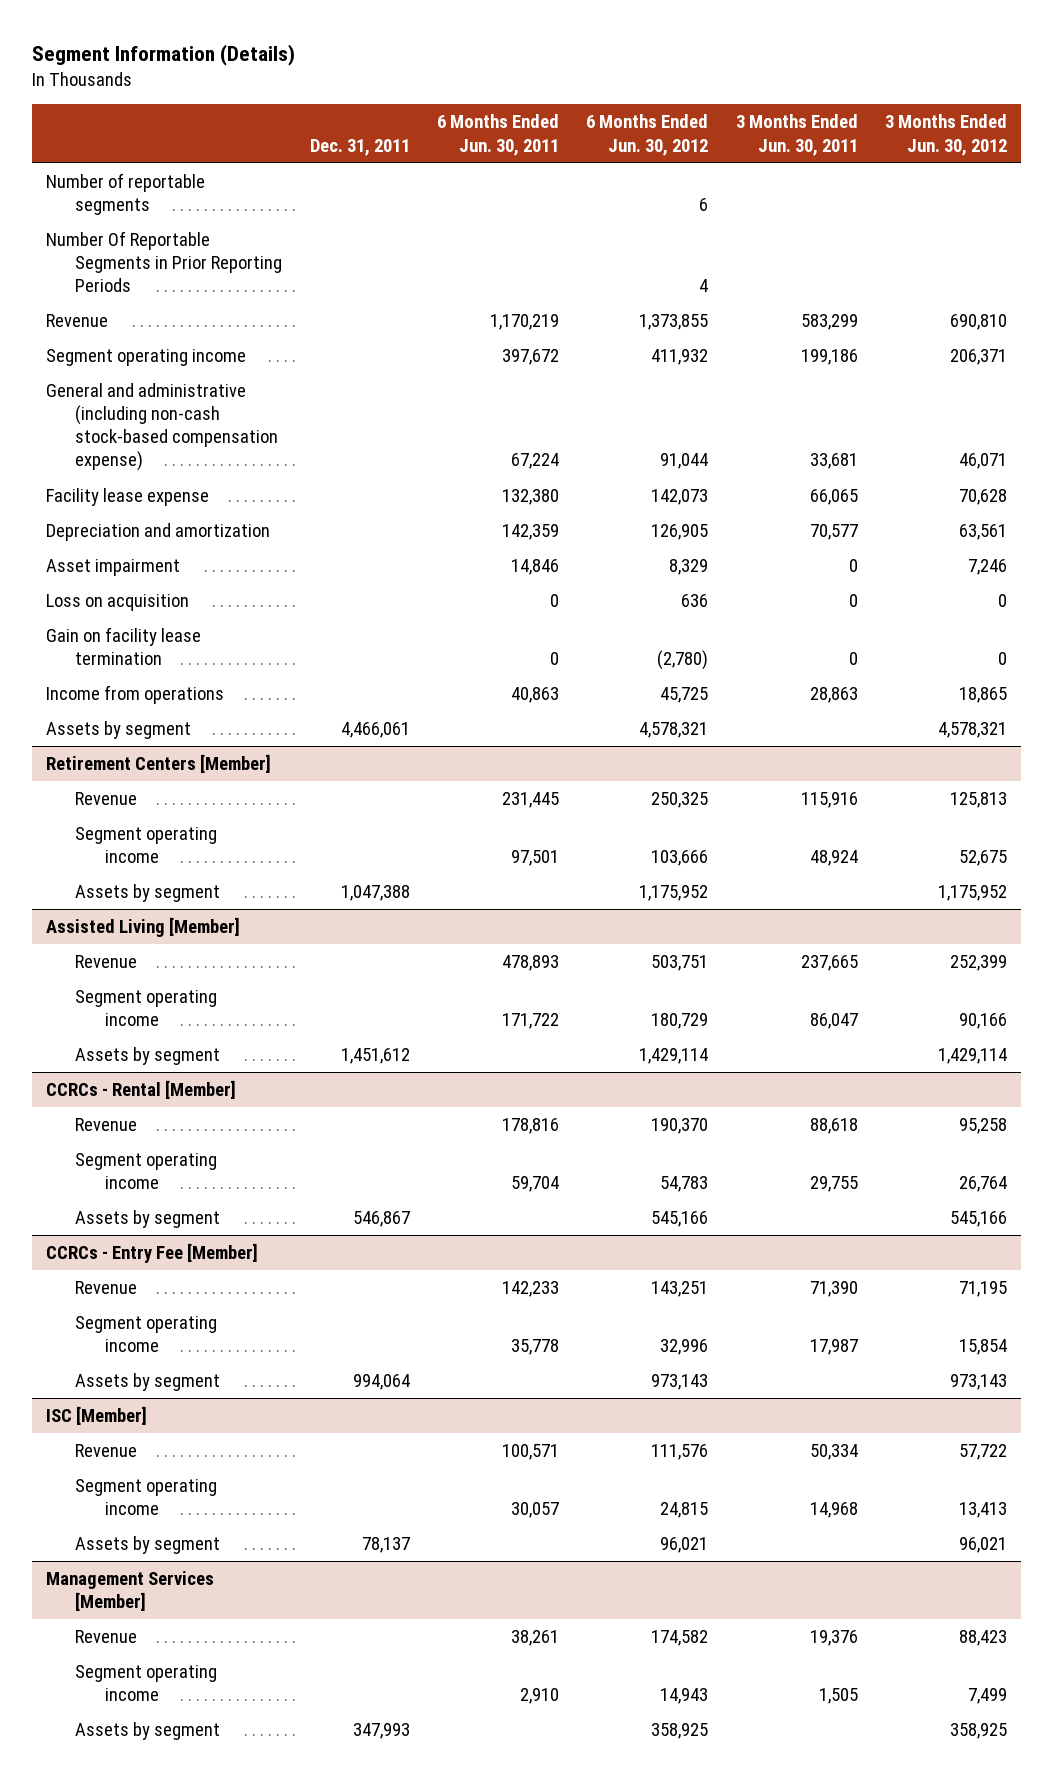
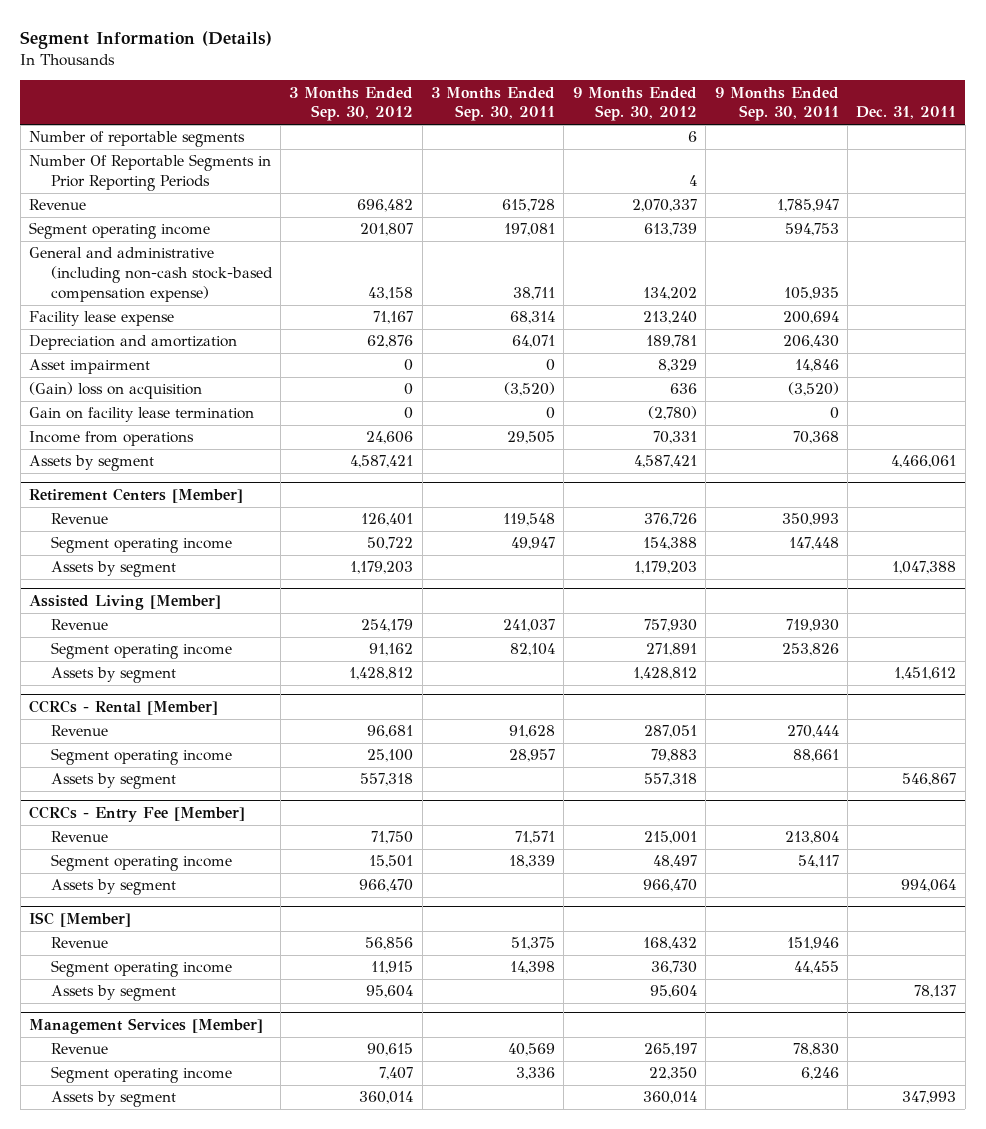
- | Dec. 31, 2011 | 6 Months Ended Jun. 30, 2011 | 6 Months Ended Jun. 30, 2012 | 3 Months Ended Jun. 30, 2011 | 3 Months Ended Jun. 30, 2012
+ | 3 Months Ended Sep. 30, 2012 | 3 Months Ended Sep. 30, 2011 | 9 Months Ended Sep. 30, 2012 | 9 Months Ended Sep. 30, 2011 | Dec. 31, 2011
- Loss on acquisition | | 0 | 636 | 0 | 0
+ (Gain) loss on acquisition | 0 | (3,520) | 636 | (3,520) |

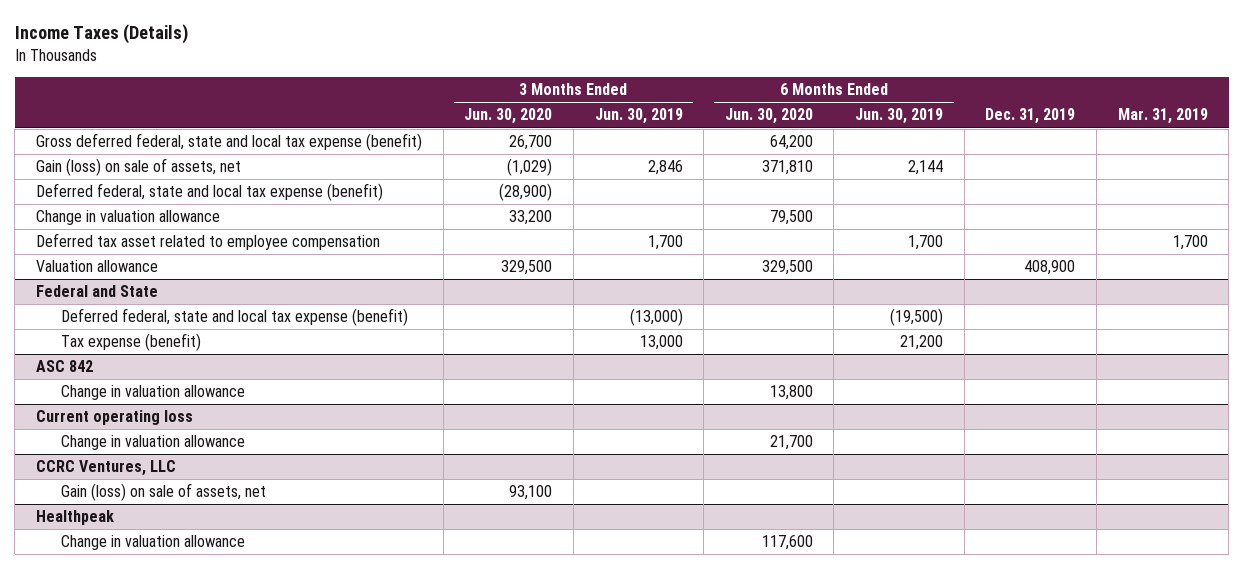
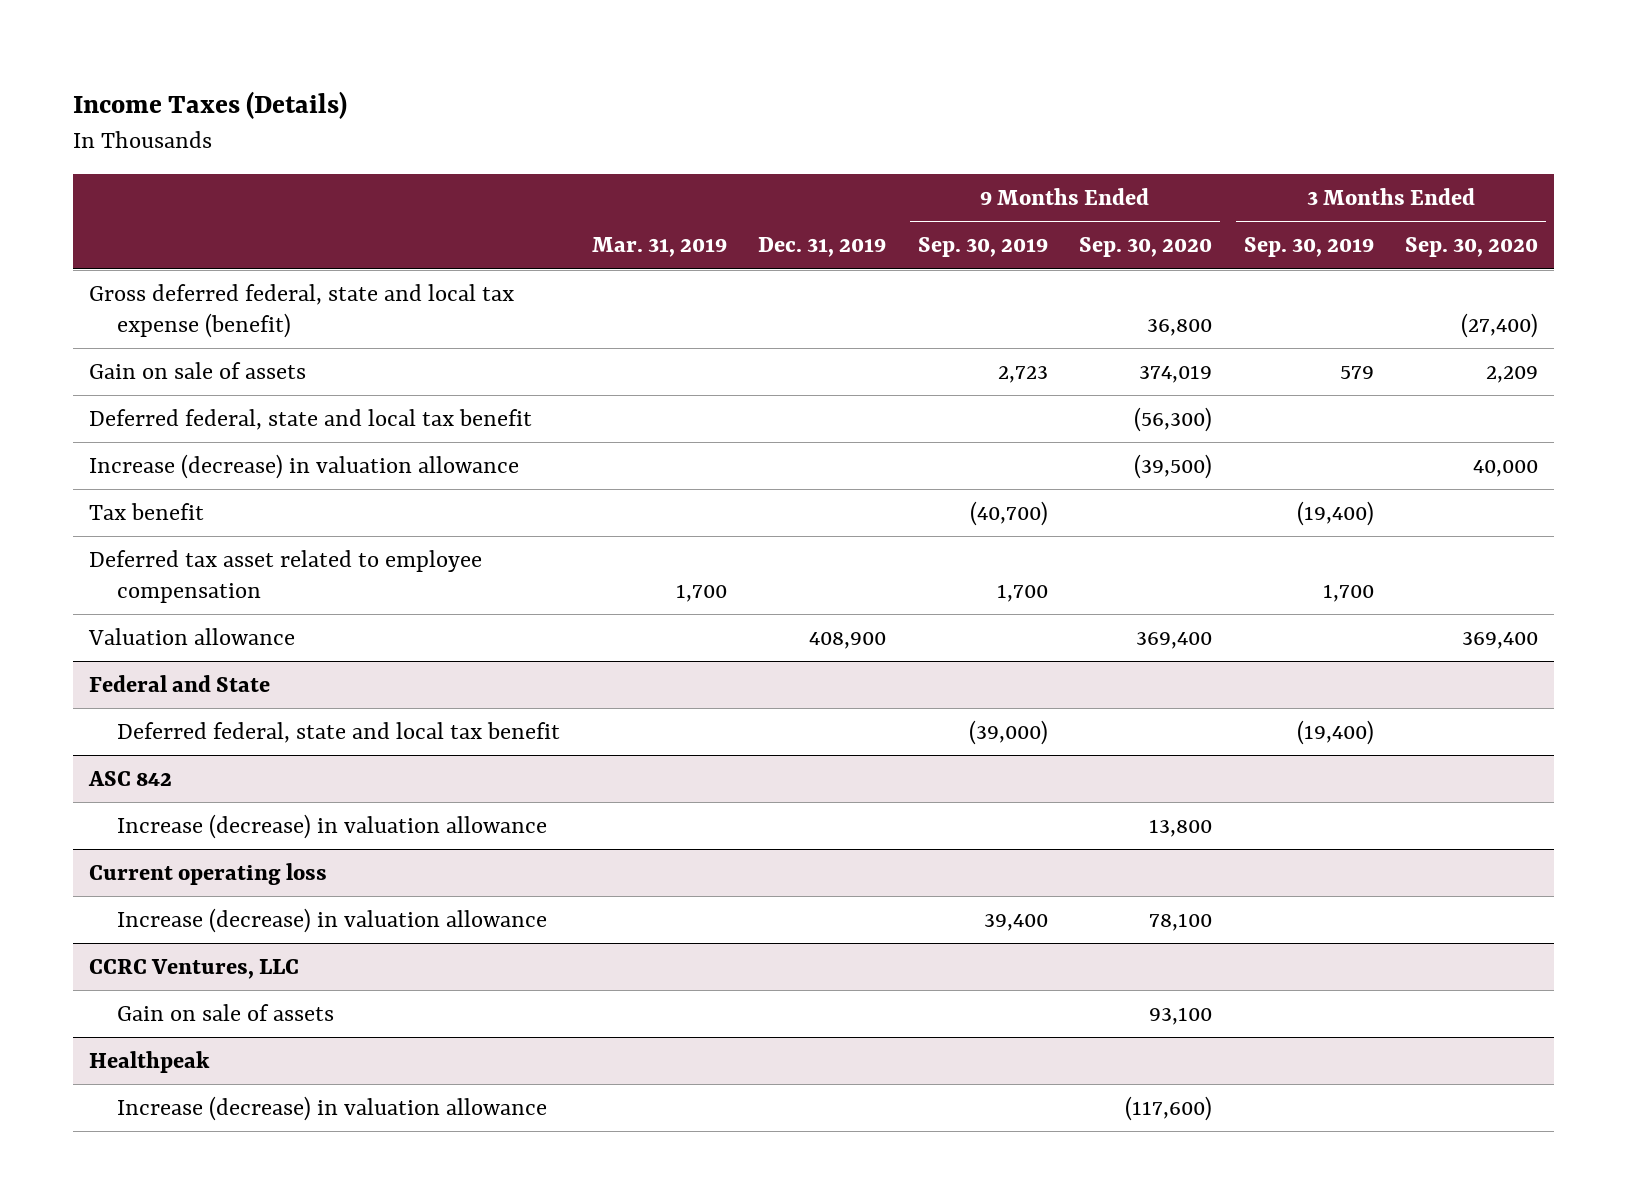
- | 3 Months Ended Jun. 30, 2020 | 3 Months Ended Jun. 30, 2019 | 6 Months Ended Jun. 30, 2020 | 6 Months Ended Jun. 30, 2019 | Dec. 31, 2019 | Mar. 31, 2019
+ | Mar. 31, 2019 | Dec. 31, 2019 | 9 Months Ended Sep. 30, 2019 | 9 Months Ended Sep. 30, 2020 | 3 Months Ended Sep. 30, 2019 | 3 Months Ended Sep. 30, 2020
- Gain (loss) on sale of assets, net | (1,029) | 2,846 | 371,810 | 2,144 | |
- Deferred federal, state and local tax expense (benefit) | (28,900) | | | | |
- Change in valuation allowance | 33,200 | | 79,500 | | |
+ Gain on sale of assets | | | 2,723 | 374,019 | 579 | 2,209
+ Deferred federal, state and local tax benefit | | | | (56,300) | |
+ Increase (decrease) in valuation allowance | | | | (39,500) | | 40,000
+ Tax benefit | | | (40,700) | | (19,400) |
@ Federal and State
- Deferred federal, state and local tax expense (benefit) | | (13,000) | | (19,500) | |
- Tax expense (benefit) | | 13,000 | | 21,200 | |
+ Deferred federal, state and local tax benefit | | | (39,000) | | (19,400) |
@ ASC 842
- Change in valuation allowance | | | 13,800 | | |
+ Increase (decrease) in valuation allowance | | | | 13,800 | |
@ Current operating loss
- Change in valuation allowance | | | 21,700 | | |
+ Increase (decrease) in valuation allowance | | | 39,400 | 78,100 | |
@ CCRC Ventures, LLC
- Gain (loss) on sale of assets, net | 93,100 | | | | |
+ Gain on sale of assets | | | | 93,100 | |
@ Healthpeak
- Change in valuation allowance | | | 117,600 | | |
+ Increase (decrease) in valuation allowance | | | | (117,600) | |

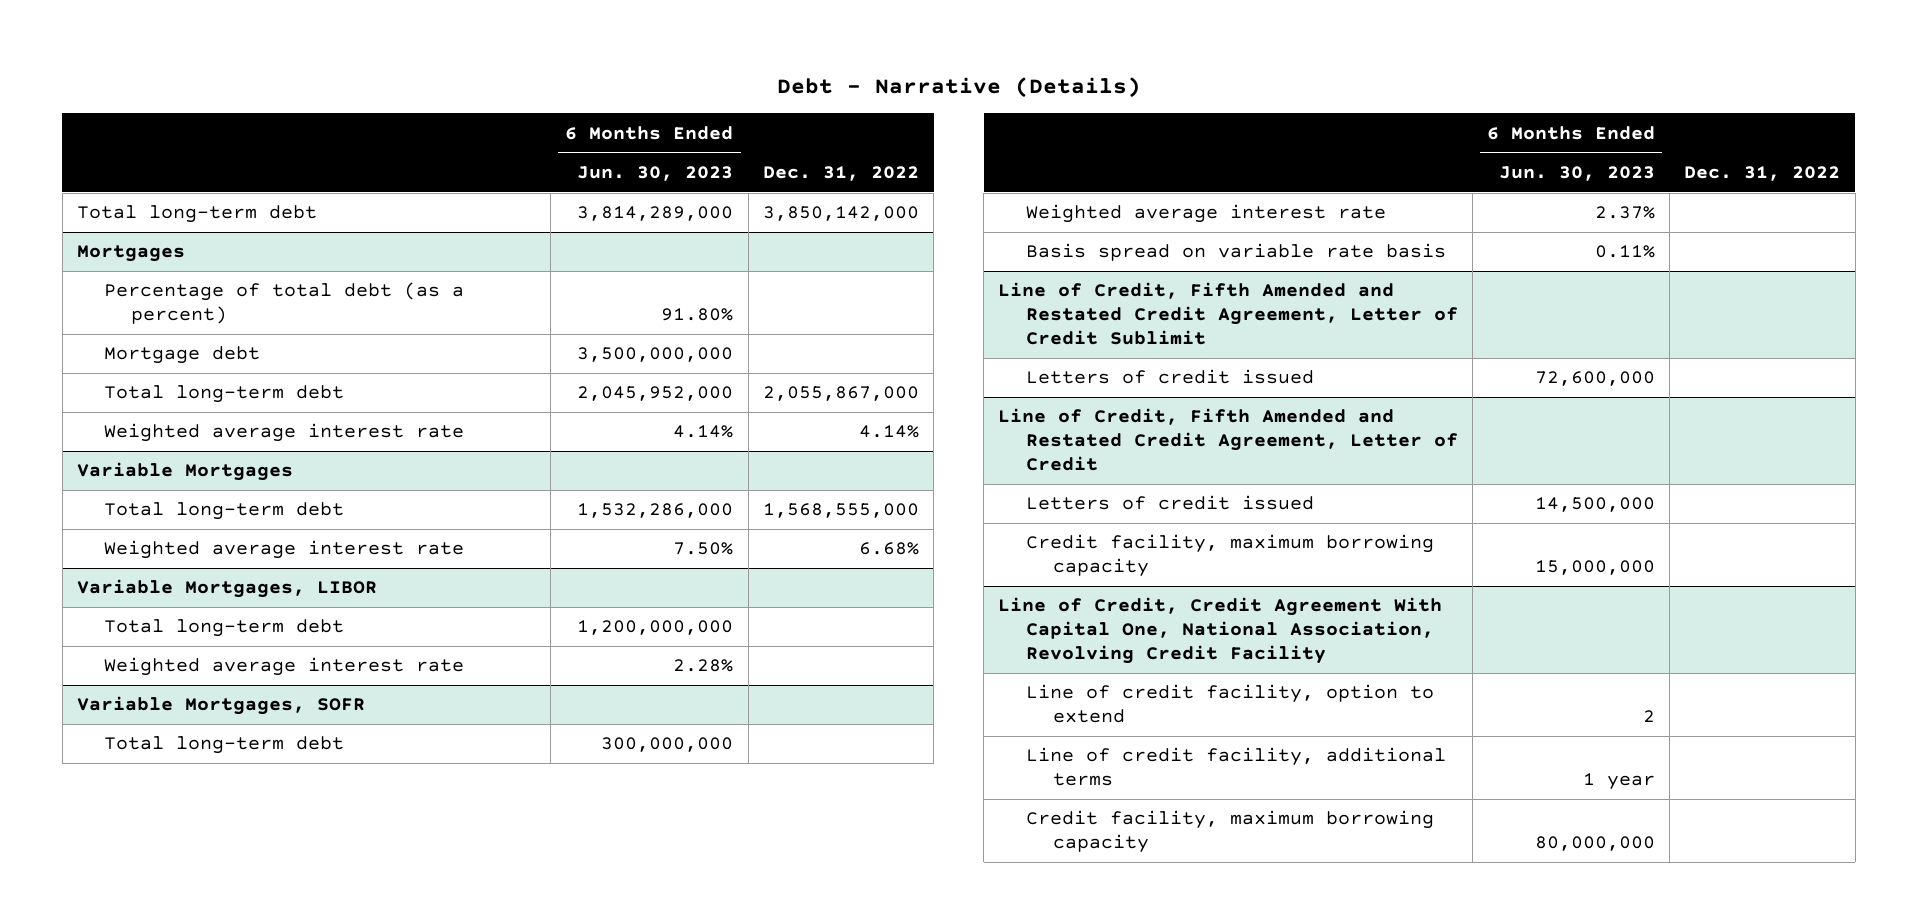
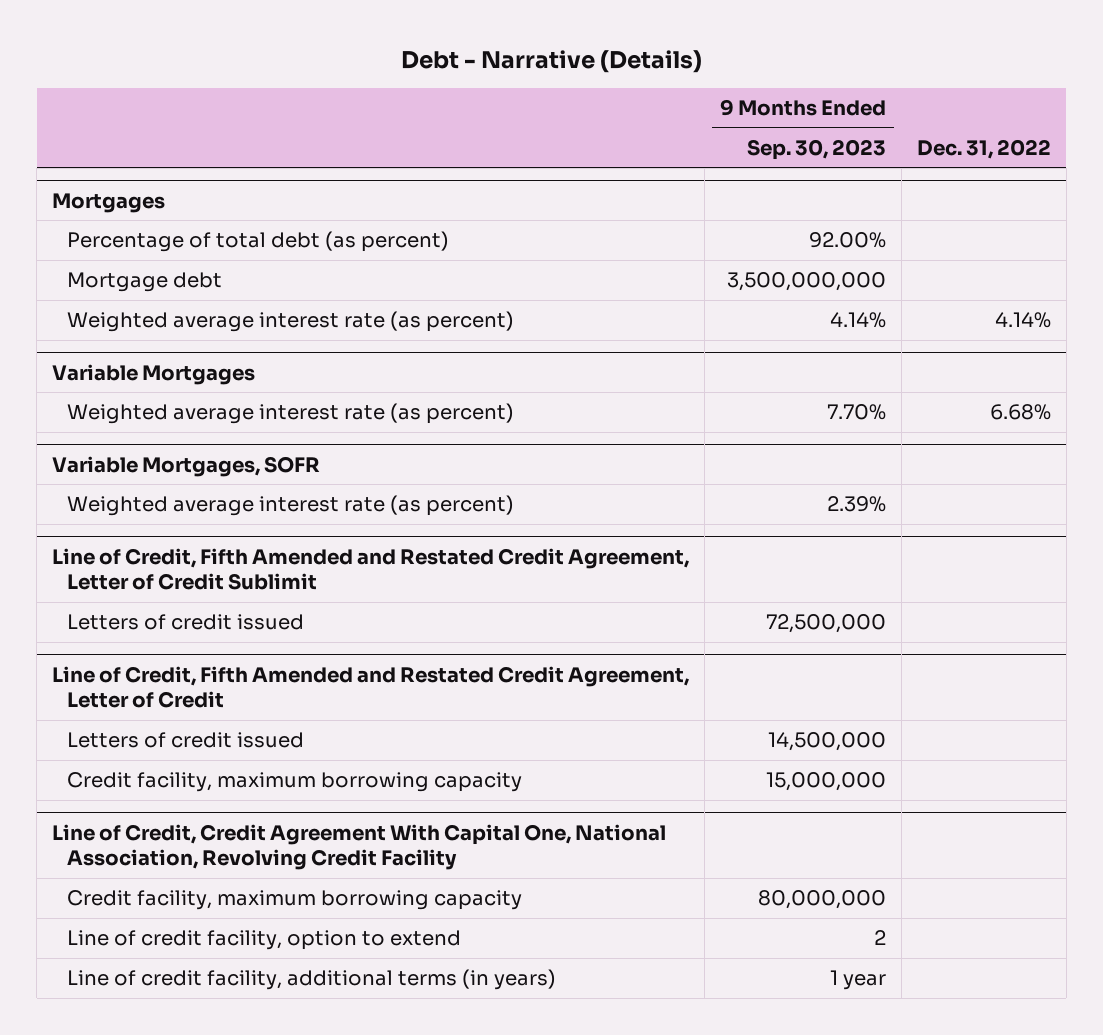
- | 6 Months Ended Jun. 30, 2023 | Dec. 31, 2022
+ | 9 Months Ended Sep. 30, 2023 | Dec. 31, 2022
- Total long-term debt | 3,814,289,000 | 3,850,142,000
@ Mortgages
- Percentage of total debt (as a percent) | 91.80% |
+ Percentage of total debt (as percent) | 92.00% |
- Total long-term debt | 2,045,952,000 | 2,055,867,000
- Weighted average interest rate | 4.14% | 4.14%
+ Weighted average interest rate (as percent) | 4.14% | 4.14%
@ Variable Mortgages
- Total long-term debt | 1,532,286,000 | 1,568,555,000
- Weighted average interest rate | 7.50% | 6.68%
- Variable Mortgages, LIBOR
- Total long-term debt | 1,200,000,000 |
- Weighted average interest rate | 2.28% |
@ Variable Mortgages
+ Weighted average interest rate (as percent) | 7.70% | 6.68%
@ Variable Mortgages, SOFR
- Total long-term debt | 300,000,000 |
- Weighted average interest rate | 2.37% |
- Basis spread on variable rate basis | 0.11% |
+ Weighted average interest rate (as percent) | 2.39% |
@ Line of Credit, Credit Agreement With Capital One, National Association, Revolving Credit Facility
- Line of credit facility, additional terms | 1 year |
moved down: Line of credit facility, option to extend | 2 |
+ Line of credit facility, additional terms (in years) | 1 year |

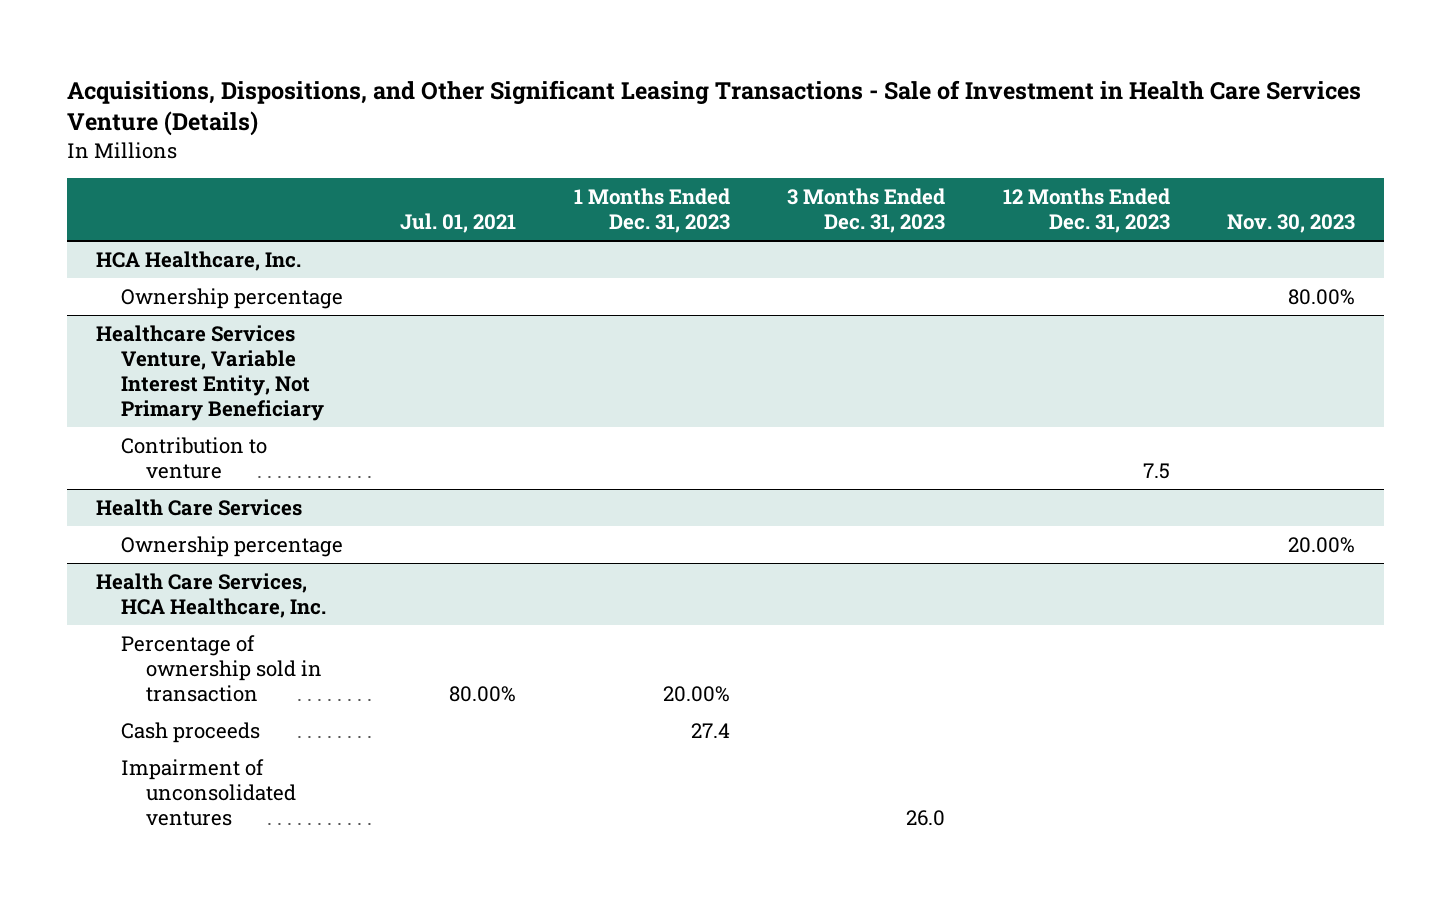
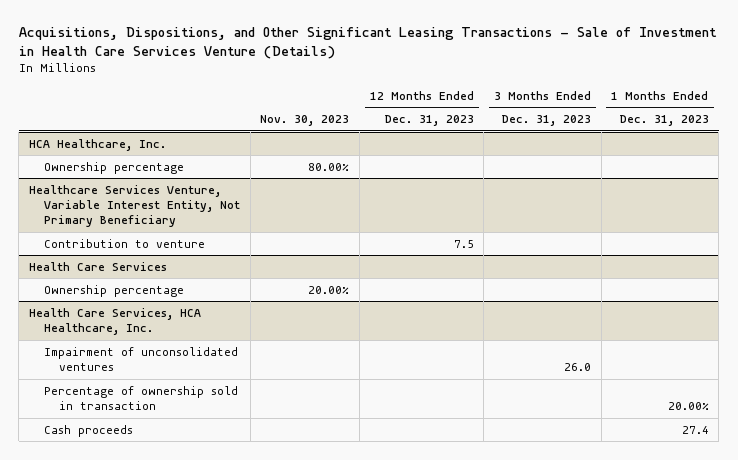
- | Jul. 01, 2021 | 1 Months Ended Dec. 31, 2023 | 3 Months Ended Dec. 31, 2023 | 12 Months Ended Dec. 31, 2023 | Nov. 30, 2023
+ | Nov. 30, 2023 | 12 Months Ended Dec. 31, 2023 | 3 Months Ended Dec. 31, 2023 | 1 Months Ended Dec. 31, 2023
@ Health Care Services, HCA Healthcare, Inc.
moved up: Impairment of unconsolidated ventures | | | 26.0 |

